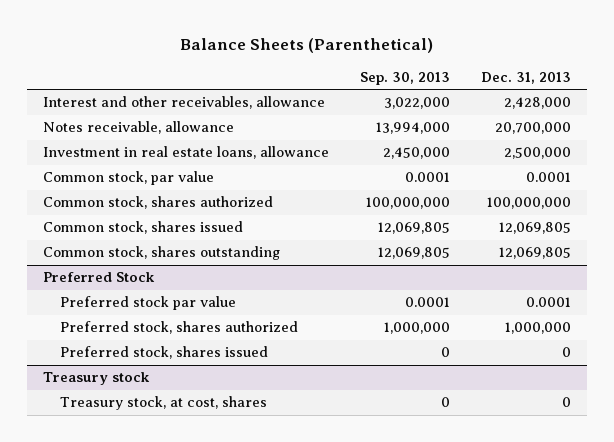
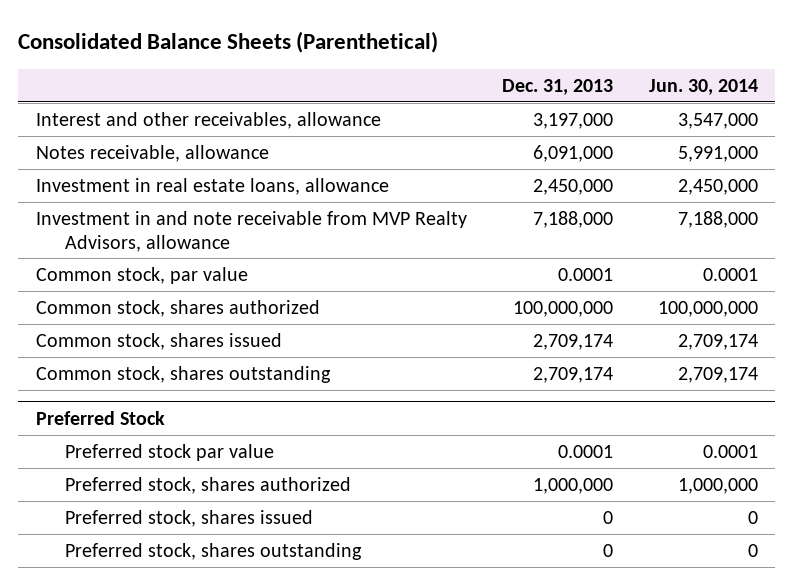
- Balance Sheets (Parenthetical)
+ Consolidated Balance Sheets (Parenthetical)
- | Sep. 30, 2013 | Dec. 31, 2013
+ | Dec. 31, 2013 | Jun. 30, 2014
- Interest and other receivables, allowance | 3,022,000 | 2,428,000
- Notes receivable, allowance | 13,994,000 | 20,700,000
- Investment in real estate loans, allowance | 2,450,000 | 2,500,000
+ Interest and other receivables, allowance | 3,197,000 | 3,547,000
+ Notes receivable, allowance | 6,091,000 | 5,991,000
+ Investment in real estate loans, allowance | 2,450,000 | 2,450,000
+ Investment in and note receivable from MVP Realty Advisors, allowance | 7,188,000 | 7,188,000
- Common stock, shares issued | 12,069,805 | 12,069,805
- Common stock, shares outstanding | 12,069,805 | 12,069,805
+ Common stock, shares issued | 2,709,174 | 2,709,174
+ Common stock, shares outstanding | 2,709,174 | 2,709,174
- Treasury stock
- Treasury stock, at cost, shares | 0 | 0
@ Preferred Stock
+ Preferred stock, shares outstanding | 0 | 0

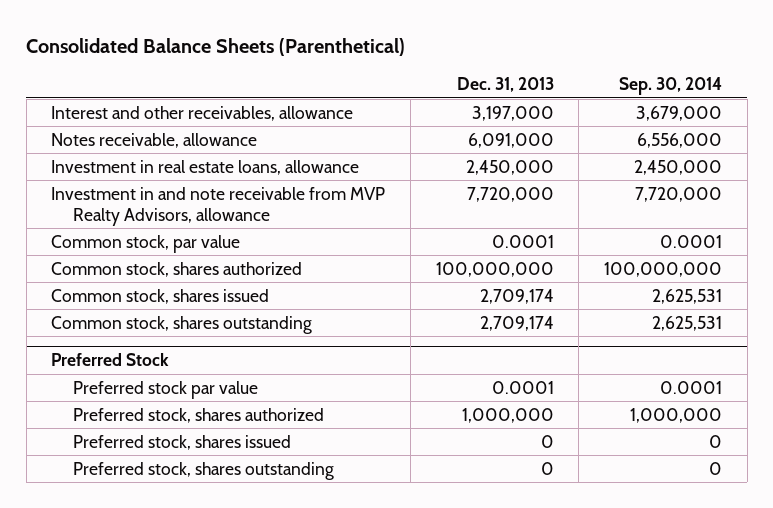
- | Dec. 31, 2013 | Jun. 30, 2014
+ | Dec. 31, 2013 | Sep. 30, 2014
- Investment in and note receivable from MVP Realty Advisors, allowance | 7,188,000 | 7,188,000
+ Investment in and note receivable from MVP Realty Advisors, allowance | 7,720,000 | 7,720,000

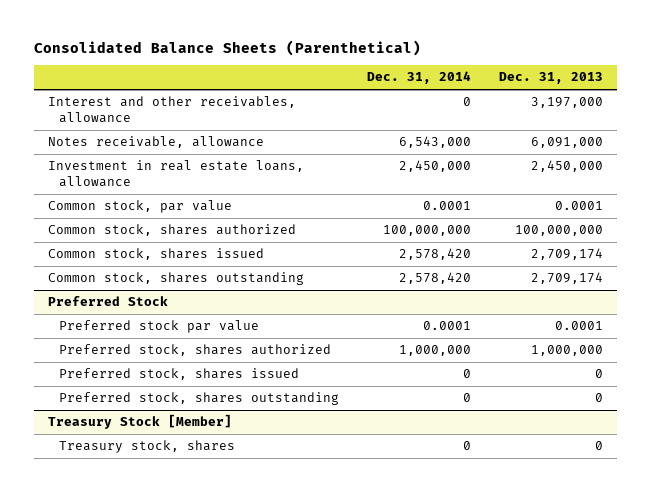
- | Dec. 31, 2013 | Sep. 30, 2014
+ | Dec. 31, 2014 | Dec. 31, 2013
- Investment in and note receivable from MVP Realty Advisors, allowance | 7,720,000 | 7,720,000
+ Treasury Stock [Member]
+ Treasury stock, shares | 0 | 0

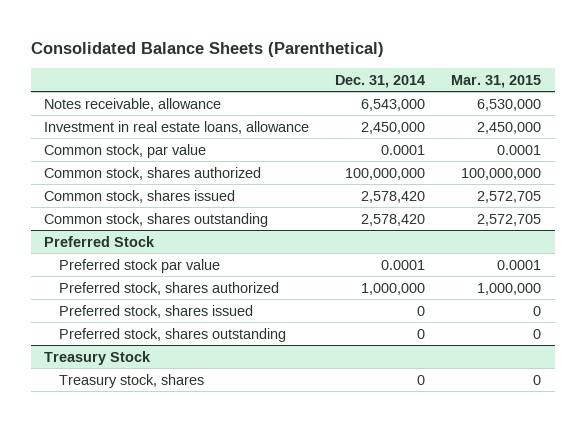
- | Dec. 31, 2014 | Dec. 31, 2013
+ | Dec. 31, 2014 | Mar. 31, 2015
- Interest and other receivables, allowance | 0 | 3,197,000
- Treasury Stock [Member]
+ Treasury Stock

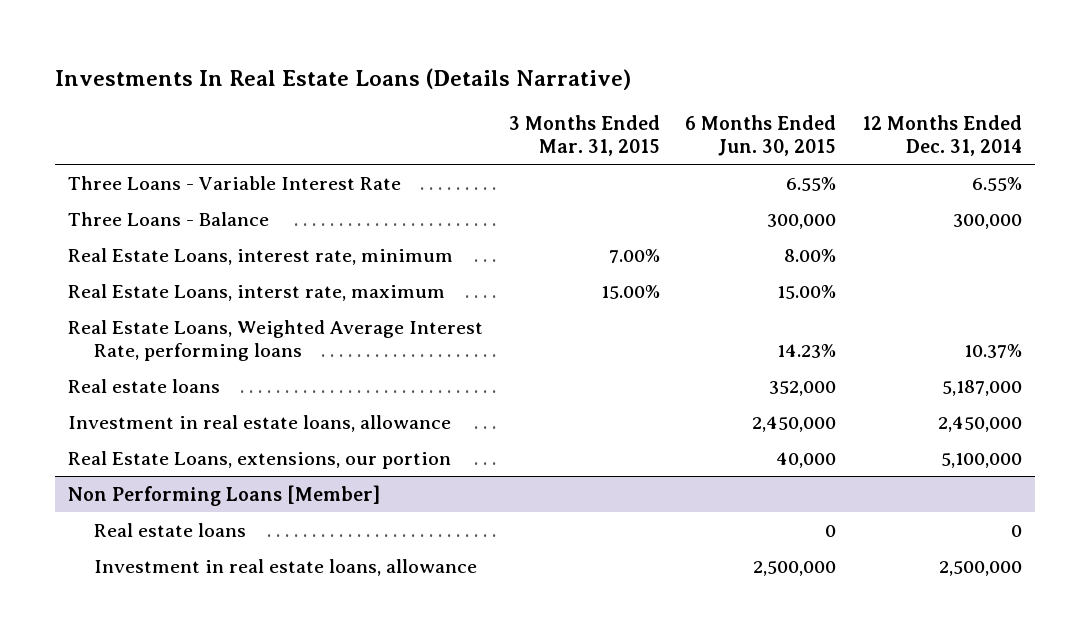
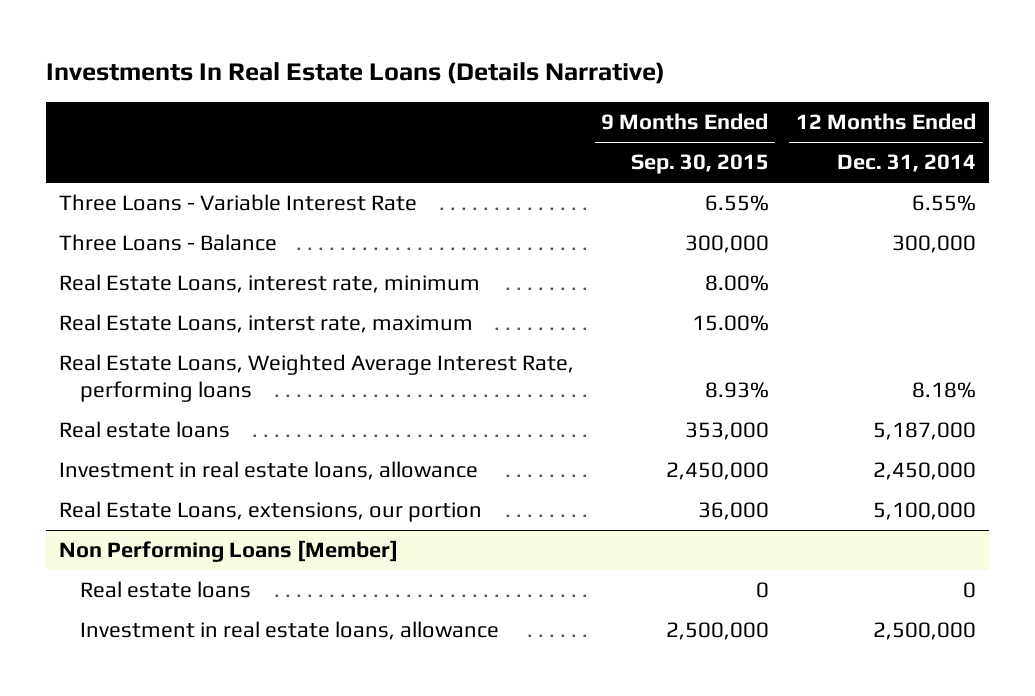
- | 3 Months Ended Mar. 31, 2015 | 6 Months Ended Jun. 30, 2015 | 12 Months Ended Dec. 31, 2014
+ | 9 Months Ended Sep. 30, 2015 | 12 Months Ended Dec. 31, 2014
- Real Estate Loans, Weighted Average Interest Rate, performing loans | | 14.23% | 10.37%
+ Real Estate Loans, Weighted Average Interest Rate, performing loans | 8.93% | 8.18%

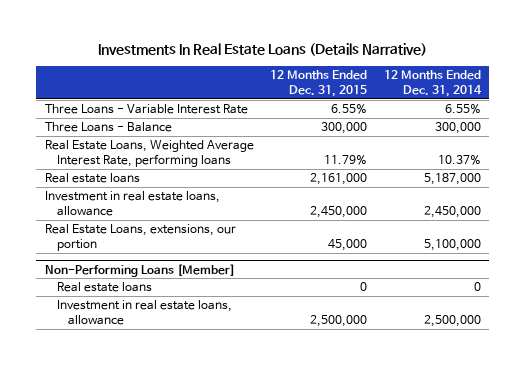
- | 9 Months Ended Sep. 30, 2015 | 12 Months Ended Dec. 31, 2014
+ | 12 Months Ended Dec. 31, 2015 | 12 Months Ended Dec. 31, 2014
- Real Estate Loans, interest rate, minimum | 8.00% |
- Real Estate Loans, interst rate, maximum | 15.00% |
- Real Estate Loans, Weighted Average Interest Rate, performing loans | 8.93% | 8.18%
+ Real Estate Loans, Weighted Average Interest Rate, performing loans | 11.79% | 10.37%
- Non Performing Loans [Member]
+ Non-Performing Loans [Member]

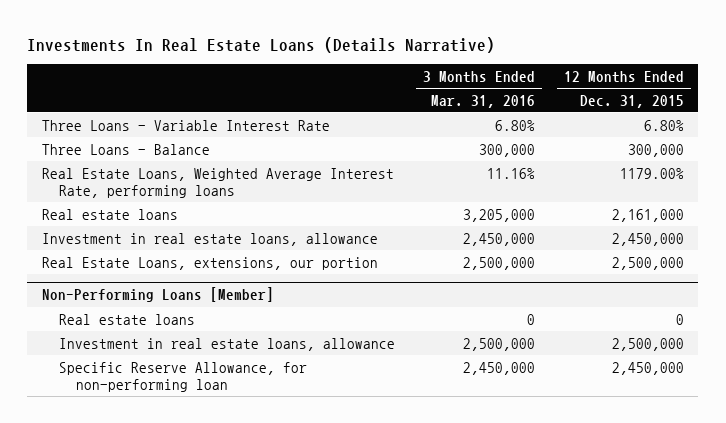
- | 12 Months Ended Dec. 31, 2015 | 12 Months Ended Dec. 31, 2014
+ | 3 Months Ended Mar. 31, 2016 | 12 Months Ended Dec. 31, 2015
- Three Loans - Variable Interest Rate | 6.55% | 6.55%
+ Three Loans - Variable Interest Rate | 6.80% | 6.80%
- Real Estate Loans, Weighted Average Interest Rate, performing loans | 11.79% | 10.37%
+ Real Estate Loans, Weighted Average Interest Rate, performing loans | 11.16% | 1179.00%
- Real Estate Loans, extensions, our portion | 45,000 | 5,100,000
+ Real Estate Loans, extensions, our portion | 2,500,000 | 2,500,000
@ Non-Performing Loans [Member]
+ Specific Reserve Allowance, for non-performing loan | 2,450,000 | 2,450,000

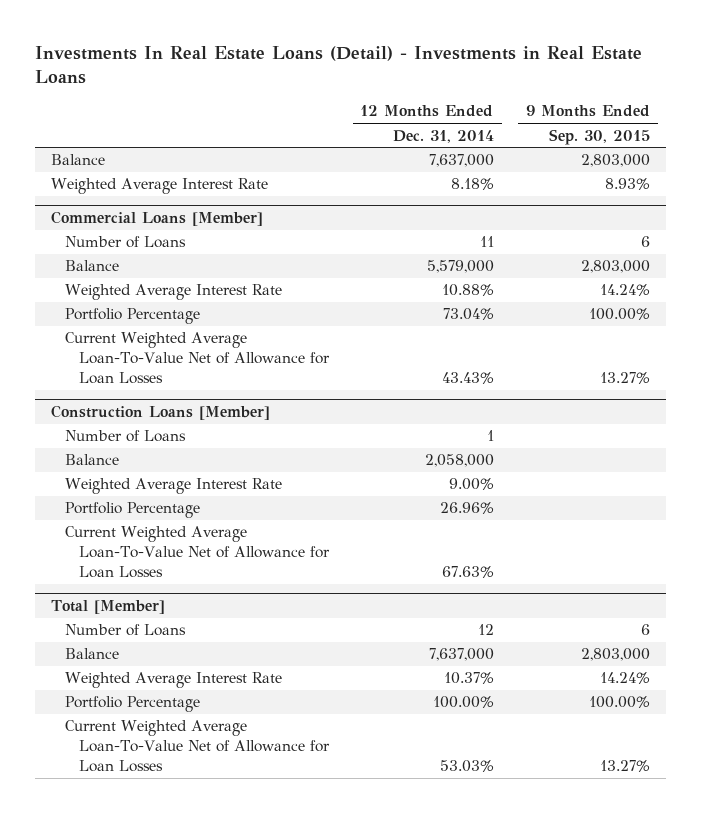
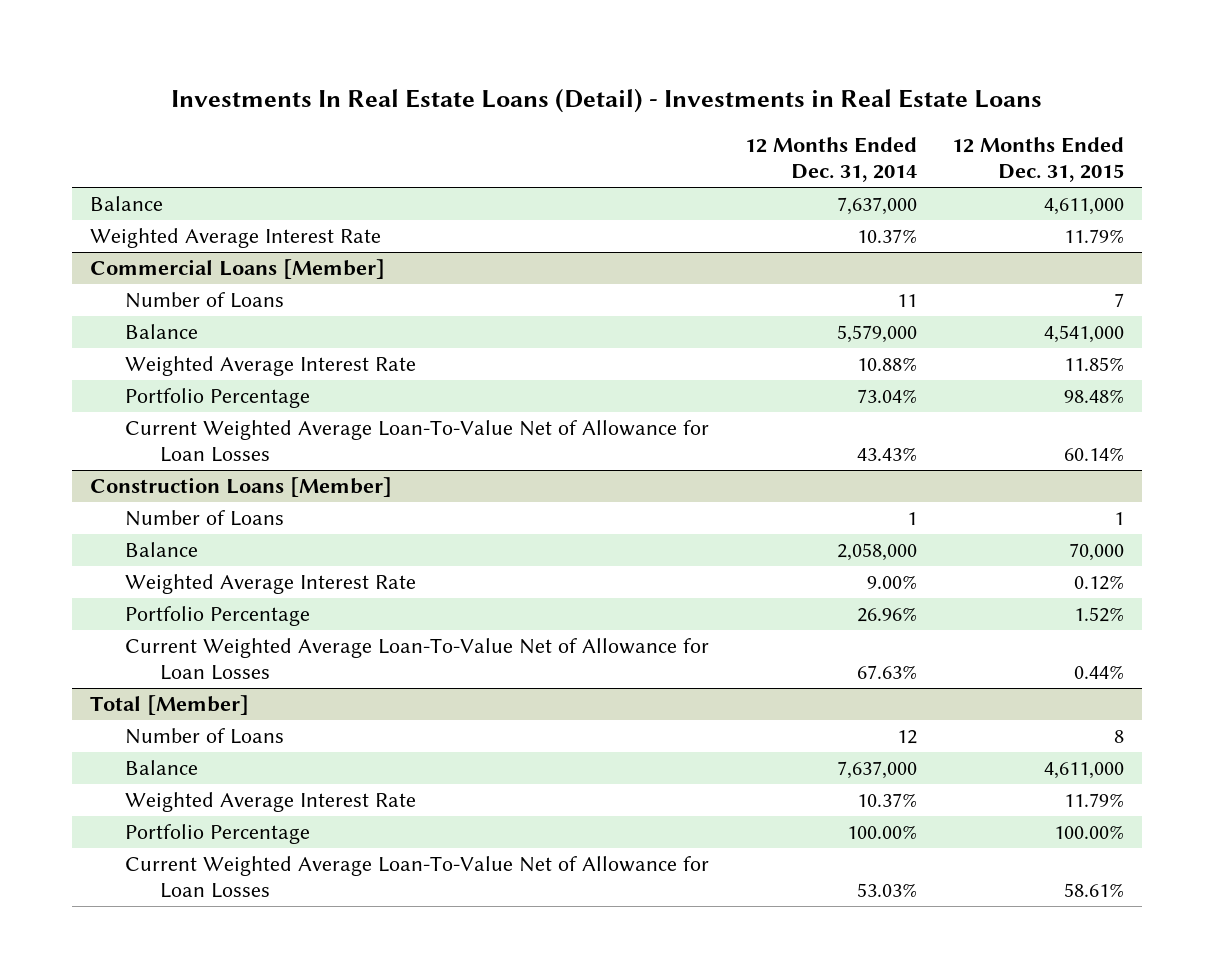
- | 12 Months Ended Dec. 31, 2014 | 9 Months Ended Sep. 30, 2015
+ | 12 Months Ended Dec. 31, 2014 | 12 Months Ended Dec. 31, 2015
- Weighted Average Interest Rate | 8.18% | 8.93%
+ Weighted Average Interest Rate | 10.37% | 11.79%

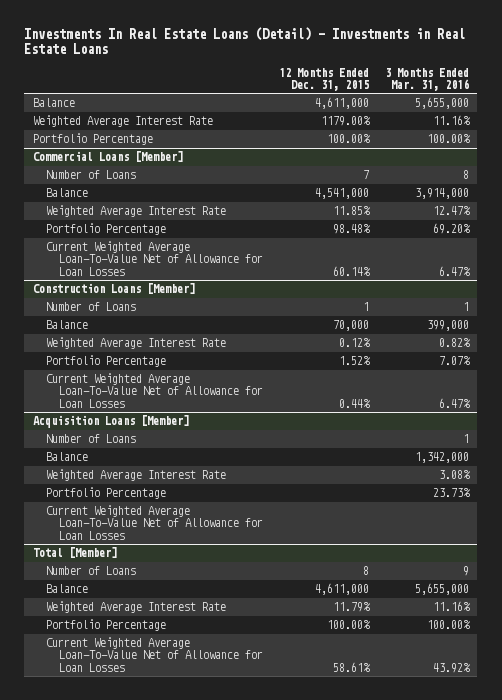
- | 12 Months Ended Dec. 31, 2014 | 12 Months Ended Dec. 31, 2015
+ | 12 Months Ended Dec. 31, 2015 | 3 Months Ended Mar. 31, 2016
- Weighted Average Interest Rate | 10.37% | 11.79%
+ Weighted Average Interest Rate | 1179.00% | 11.16%
+ Portfolio Percentage | 100.00% | 100.00%
+ Acquisition Loans [Member]
+ Number of Loans | | 1
+ Balance | | 1,342,000
+ Weighted Average Interest Rate | | 3.08%
+ Portfolio Percentage | | 23.73%
+ Current Weighted Average Loan-To-Value Net of Allowance for Loan Losses

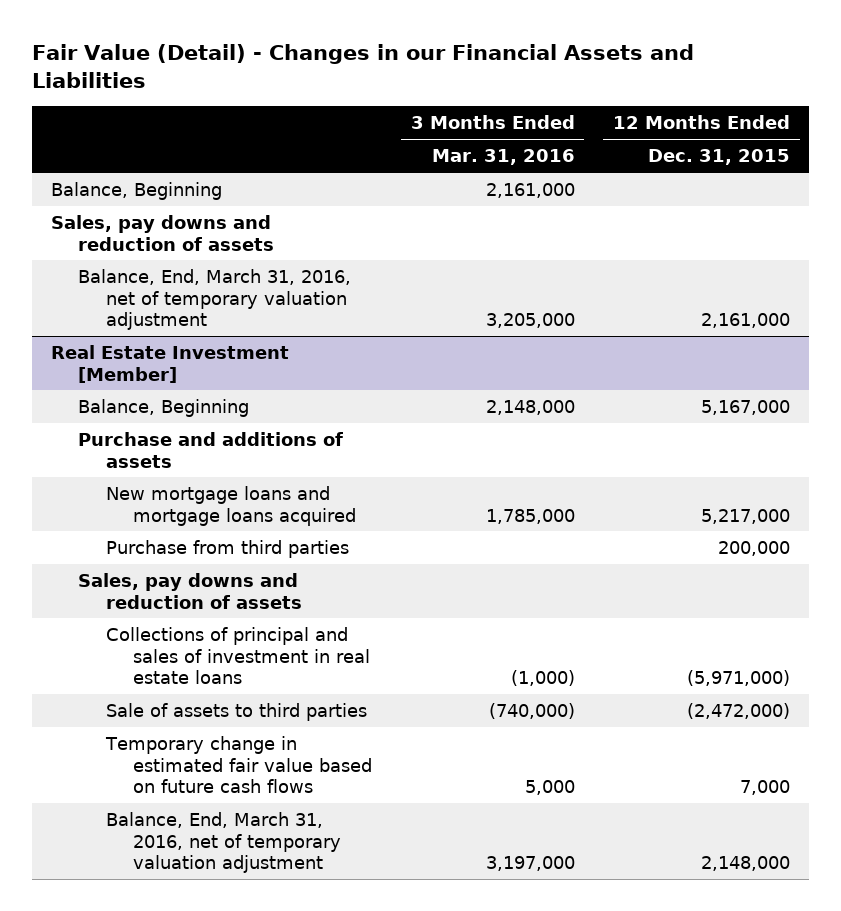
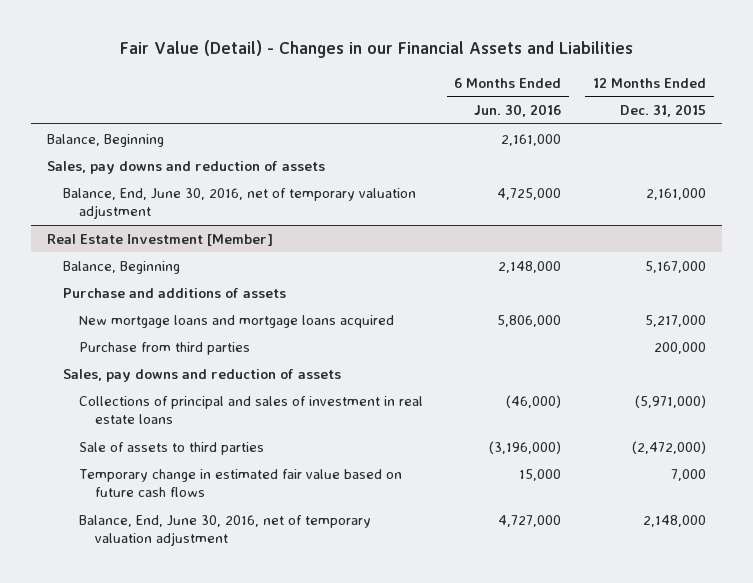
- | 3 Months Ended Mar. 31, 2016 | 12 Months Ended Dec. 31, 2015
+ | 6 Months Ended Jun. 30, 2016 | 12 Months Ended Dec. 31, 2015
- Balance, End, March 31, 2016, net of temporary valuation adjustment | 3,205,000 | 2,161,000
+ Balance, End, June 30, 2016, net of temporary valuation adjustment | 4,725,000 | 2,161,000
@ Real Estate Investment [Member]
- Balance, End, March 31, 2016, net of temporary valuation adjustment | 3,197,000 | 2,148,000
+ Balance, End, June 30, 2016, net of temporary valuation adjustment | 4,727,000 | 2,148,000

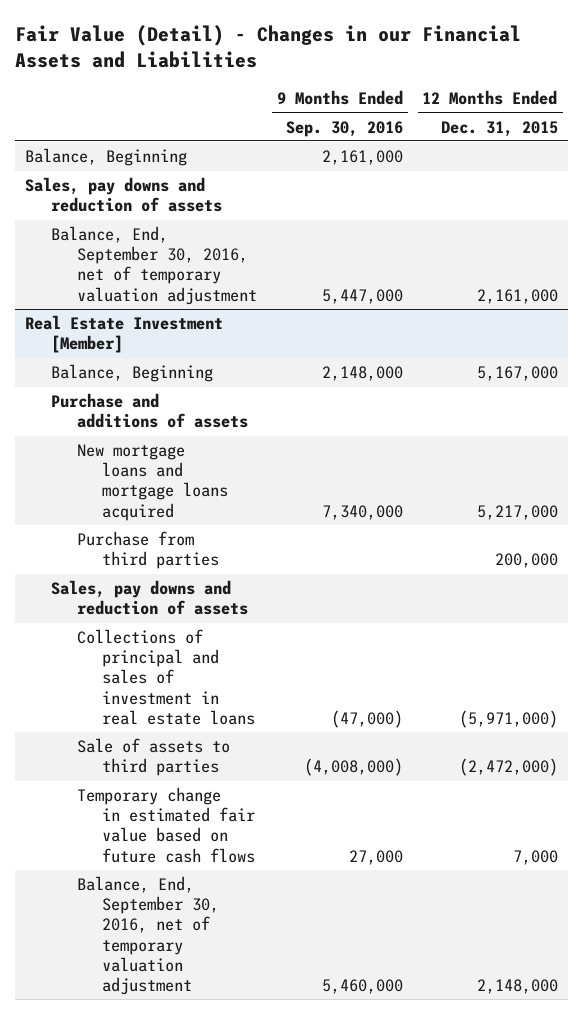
- | 6 Months Ended Jun. 30, 2016 | 12 Months Ended Dec. 31, 2015
+ | 9 Months Ended Sep. 30, 2016 | 12 Months Ended Dec. 31, 2015
- Balance, End, June 30, 2016, net of temporary valuation adjustment | 4,725,000 | 2,161,000
+ Balance, End, September 30, 2016, net of temporary valuation adjustment | 5,447,000 | 2,161,000
@ Real Estate Investment [Member]
- Balance, End, June 30, 2016, net of temporary valuation adjustment | 4,727,000 | 2,148,000
+ Balance, End, September 30, 2016, net of temporary valuation adjustment | 5,460,000 | 2,148,000

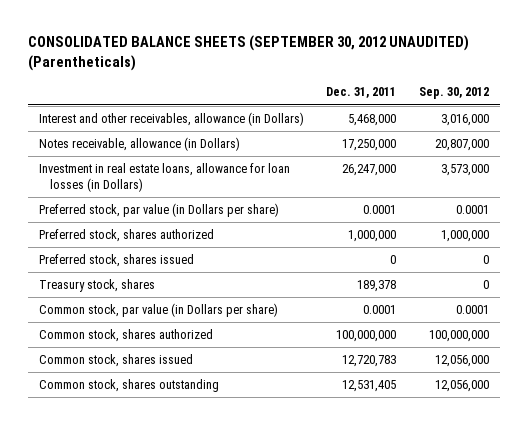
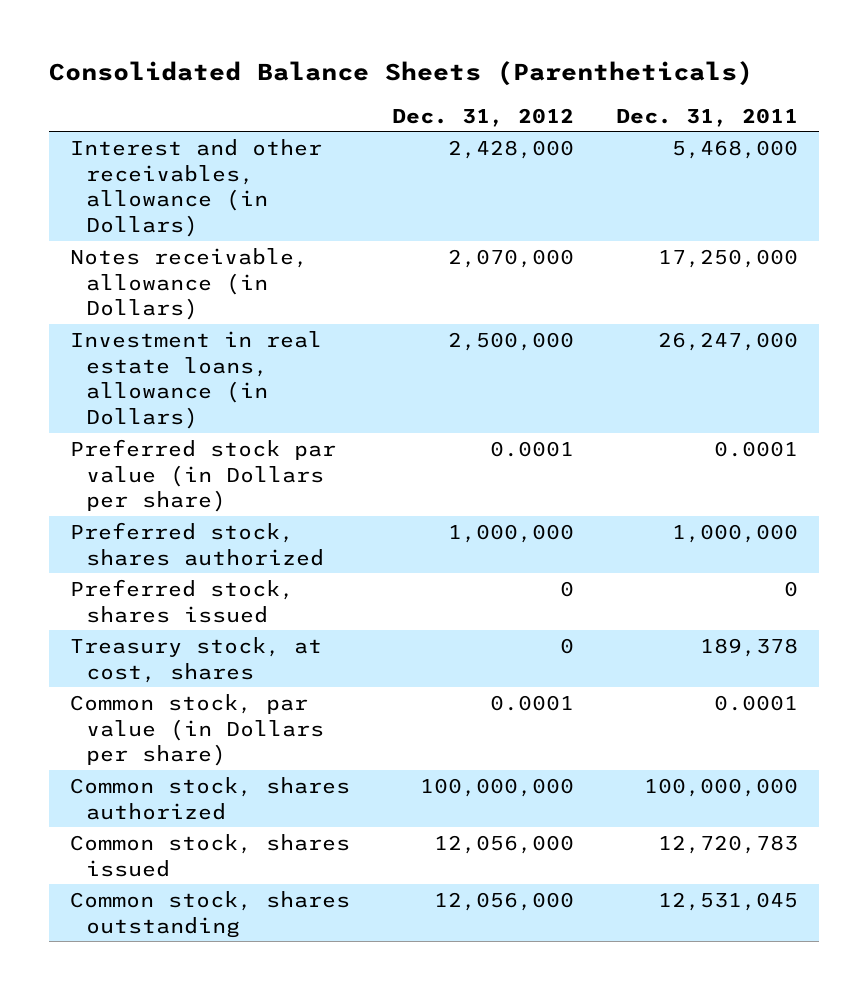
- CONSOLIDATED BALANCE SHEETS (SEPTEMBER 30, 2012 UNAUDITED) (Parentheticals)
+ Consolidated Balance Sheets (Parentheticals)
- | Dec. 31, 2011 | Sep. 30, 2012
+ | Dec. 31, 2012 | Dec. 31, 2011
- Investment in real estate loans, allowance for loan losses (in Dollars) | 26,247,000 | 3,573,000
- Preferred stock, par value (in Dollars per share) | 0.0001 | 0.0001
+ Investment in real estate loans, allowance (in Dollars) | 2,500,000 | 26,247,000
+ Preferred stock par value (in Dollars per share) | 0.0001 | 0.0001
- Treasury stock, shares | 189,378 | 0
+ Treasury stock, at cost, shares | 0 | 189,378
- Common stock, shares outstanding | 12,531,405 | 12,056,000
+ Common stock, shares outstanding | 12,056,000 | 12,531,045

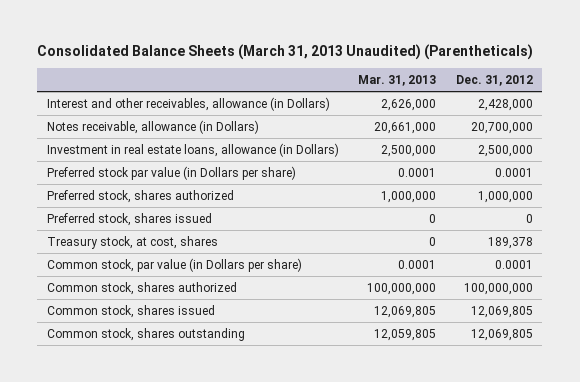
- Consolidated Balance Sheets (Parentheticals)
+ Consolidated Balance Sheets (March 31, 2013 Unaudited) (Parentheticals)
- | Dec. 31, 2012 | Dec. 31, 2011
+ | Mar. 31, 2013 | Dec. 31, 2012
- Notes receivable, allowance (in Dollars) | 2,070,000 | 17,250,000
+ Notes receivable, allowance (in Dollars) | 20,661,000 | 20,700,000
- Treasury stock, at cost, shares | 0 | 189,378
+ Treasury stock, at cost, shares | 0 | 189,378
- Common stock, shares issued | 12,056,000 | 12,720,783
- Common stock, shares outstanding | 12,056,000 | 12,531,045
+ Common stock, shares issued | 12,069,805 | 12,069,805
+ Common stock, shares outstanding | 12,059,805 | 12,069,805

